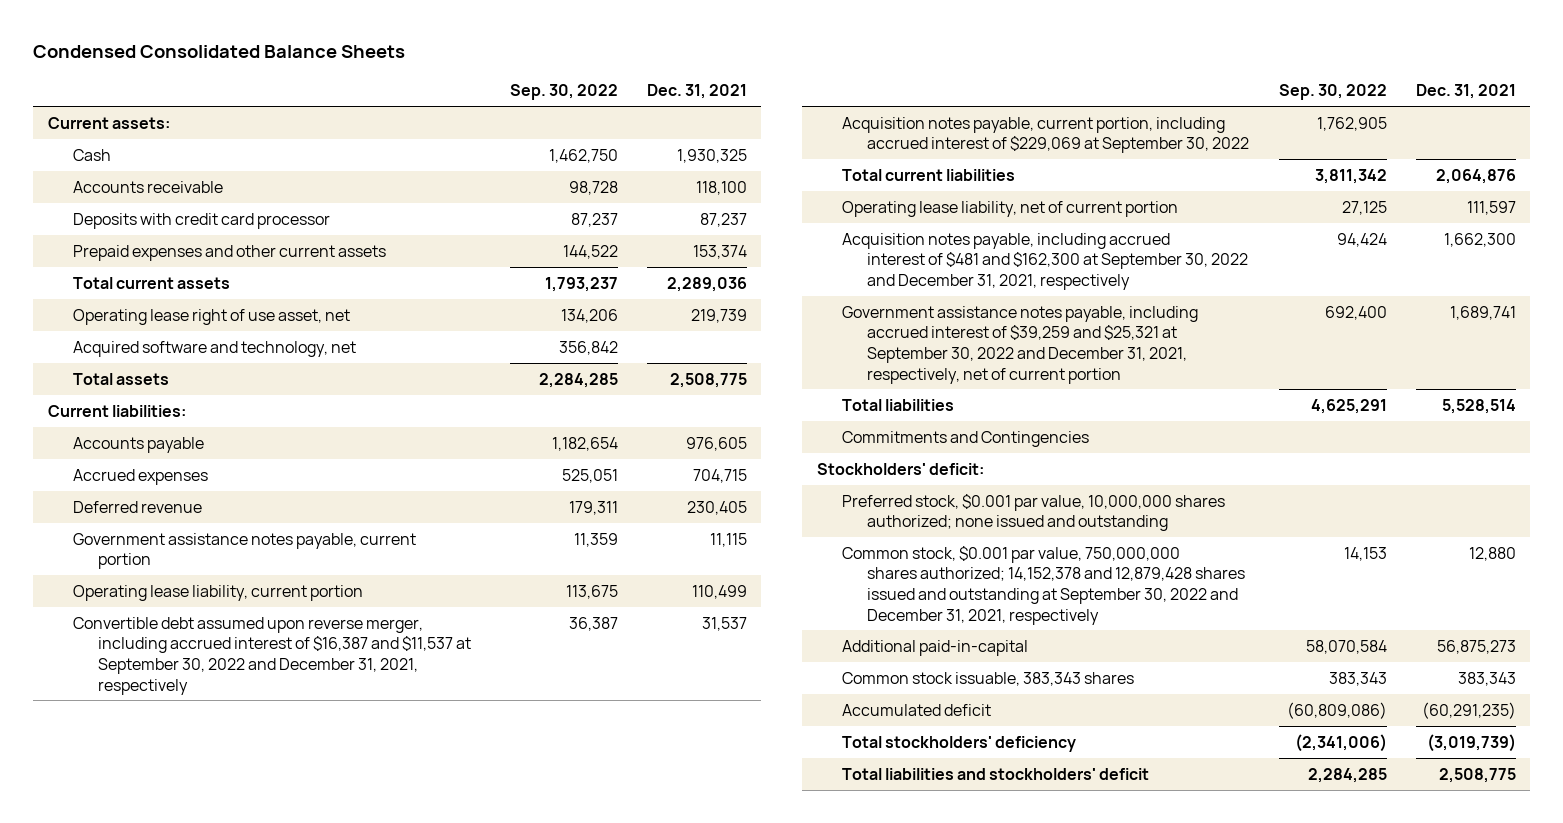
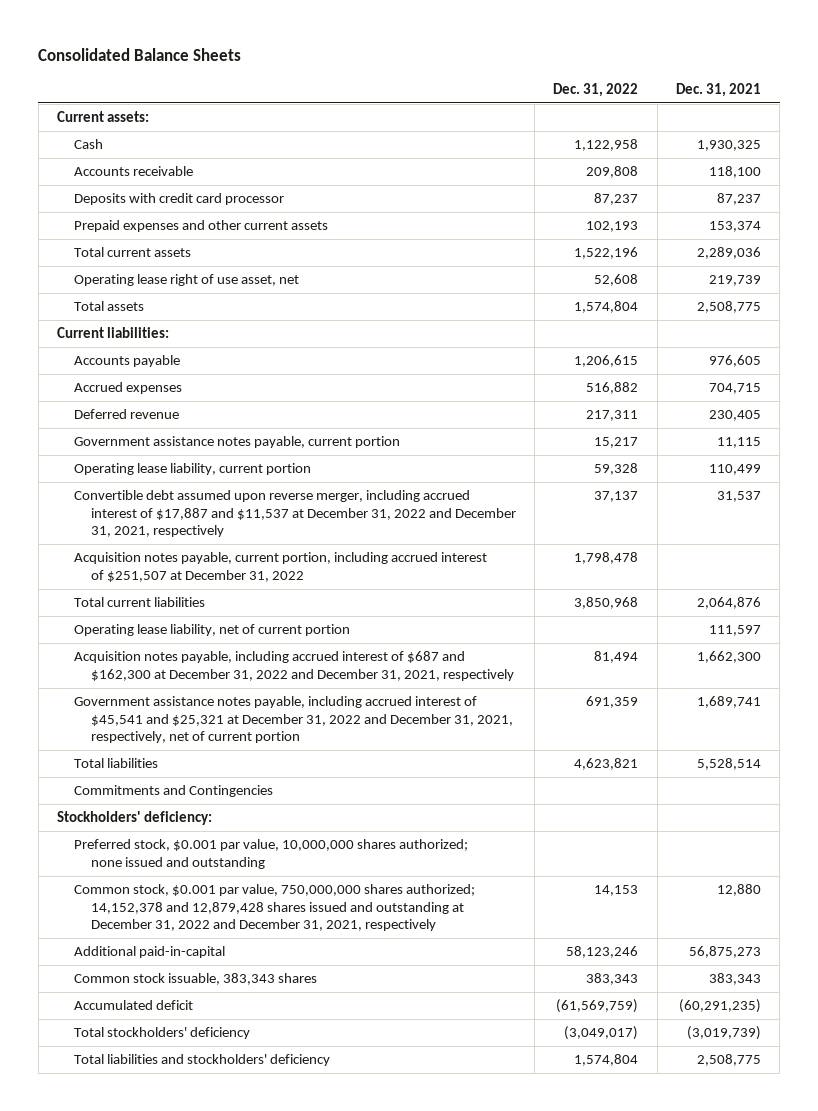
- Condensed Consolidated Balance Sheets
+ Consolidated Balance Sheets
- | Sep. 30, 2022 | Dec. 31, 2021
+ | Dec. 31, 2022 | Dec. 31, 2021
- Acquired software and technology, net | 356,842 |
- Convertible debt assumed upon reverse merger, including accrued interest of $16,387 and $11,537 at September 30, 2022 and December 31, 2021, respectively | 36,387 | 31,537
- Acquisition notes payable, current portion, including accrued interest of $229,069 at September 30, 2022 | 1,762,905 |
+ Convertible debt assumed upon reverse merger, including accrued interest of $17,887 and $11,537 at December 31, 2022 and December 31, 2021, respectively | 37,137 | 31,537
+ Acquisition notes payable, current portion, including accrued interest of $251,507 at December 31, 2022 | 1,798,478 |
- Acquisition notes payable, including accrued interest of $481 and $162,300 at September 30, 2022 and December 31, 2021, respectively | 94,424 | 1,662,300
- Government assistance notes payable, including accrued interest of $39,259 and $25,321 at September 30, 2022 and December 31, 2021, respectively, net of current portion | 692,400 | 1,689,741
+ Acquisition notes payable, including accrued interest of $687 and $162,300 at December 31, 2022 and December 31, 2021, respectively | 81,494 | 1,662,300
+ Government assistance notes payable, including accrued interest of $45,541 and $25,321 at December 31, 2022 and December 31, 2021, respectively, net of current portion | 691,359 | 1,689,741
- Stockholders' deficit:
+ Stockholders' deficiency:
- Common stock, $0.001 par value, 750,000,000 shares authorized; 14,152,378 and 12,879,428 shares issued and outstanding at September 30, 2022 and December 31, 2021, respectively | 14,153 | 12,880
+ Common stock, $0.001 par value, 750,000,000 shares authorized; 14,152,378 and 12,879,428 shares issued and outstanding at December 31, 2022 and December 31, 2021, respectively | 14,153 | 12,880
- Total liabilities and stockholders' deficit | 2,284,285 | 2,508,775
+ Total liabilities and stockholders' deficiency | 1,574,804 | 2,508,775

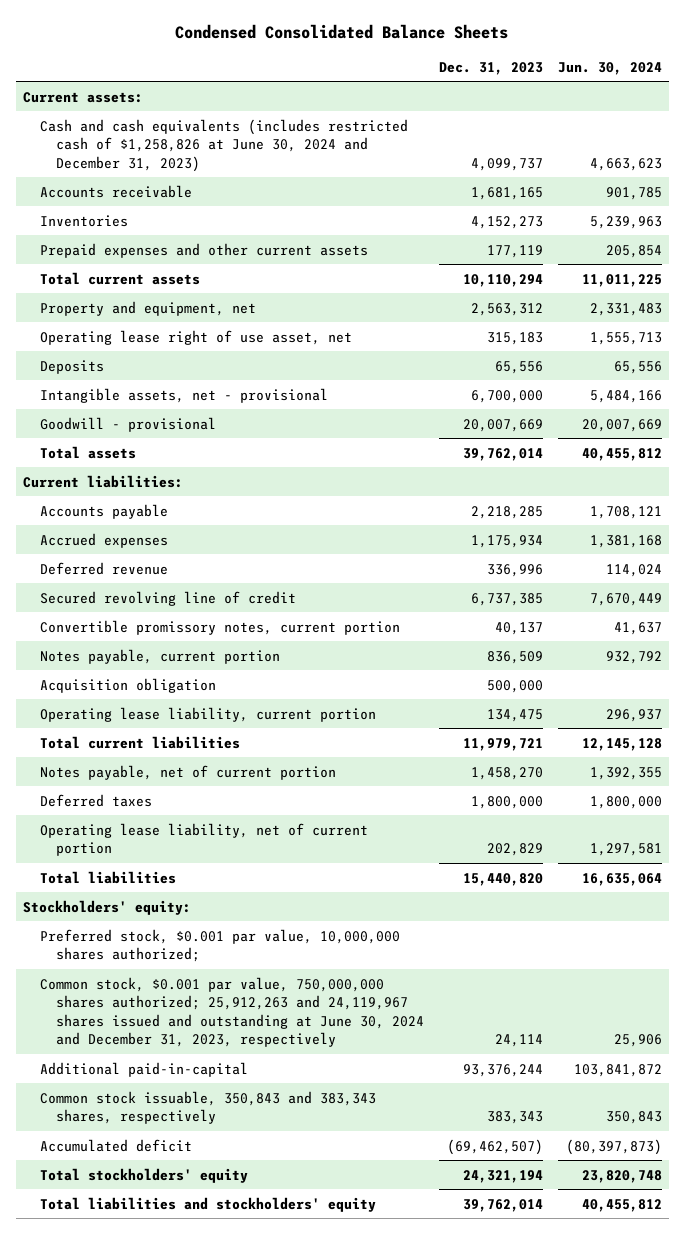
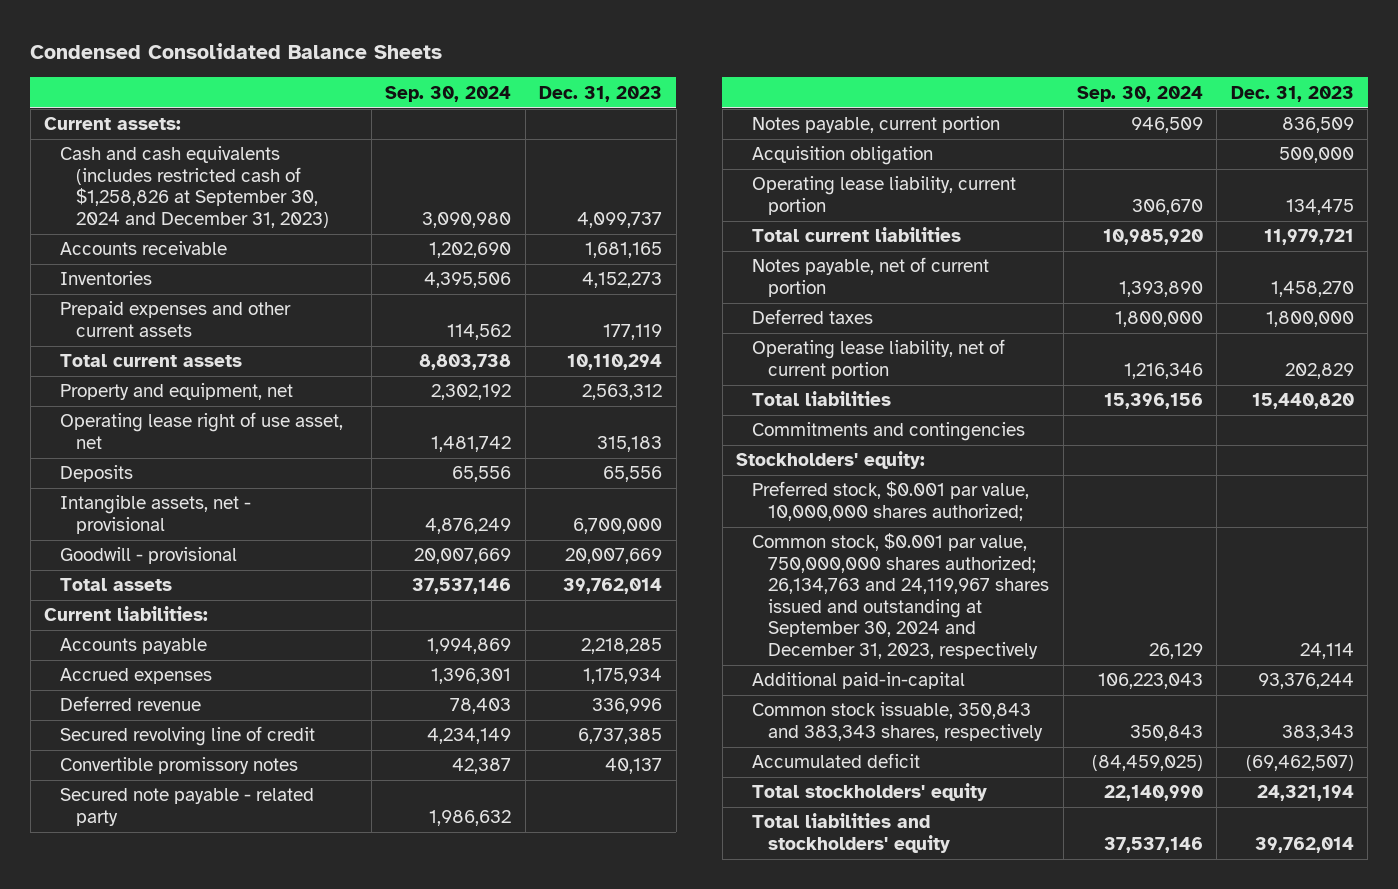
- | Dec. 31, 2023 | Jun. 30, 2024
+ | Sep. 30, 2024 | Dec. 31, 2023
- Cash and cash equivalents (includes restricted cash of $1,258,826 at June 30, 2024 and December 31, 2023) | 4,099,737 | 4,663,623
+ Cash and cash equivalents (includes restricted cash of $1,258,826 at September 30, 2024 and December 31, 2023) | 3,090,980 | 4,099,737
- Convertible promissory notes, current portion | 40,137 | 41,637
+ Convertible promissory notes | 42,387 | 40,137
+ Secured note payable - related party | 1,986,632 |
+ Commitments and contingencies
- Common stock, $0.001 par value, 750,000,000 shares authorized; 25,912,263 and 24,119,967 shares issued and outstanding at June 30, 2024 and December 31, 2023, respectively | 24,114 | 25,906
+ Common stock, $0.001 par value, 750,000,000 shares authorized; 26,134,763 and 24,119,967 shares issued and outstanding at September 30, 2024 and December 31, 2023, respectively | 26,129 | 24,114

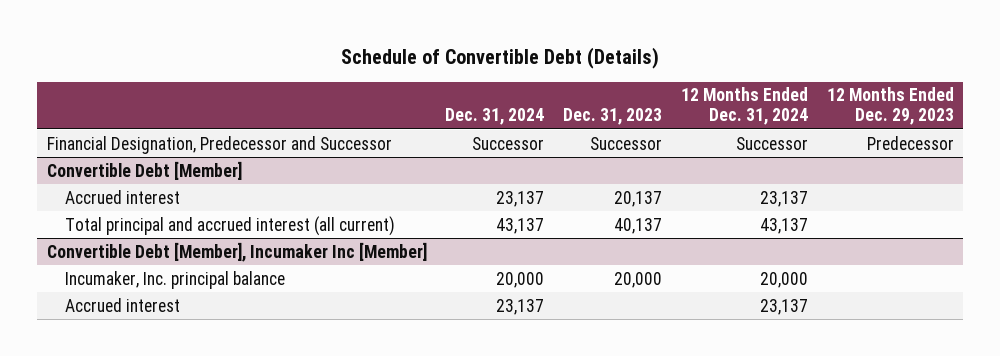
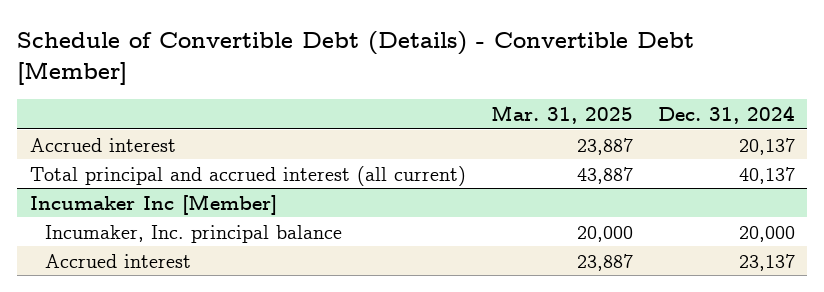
- Schedule of Convertible Debt (Details)
+ Schedule of Convertible Debt (Details) - Convertible Debt [Member]
- | Dec. 31, 2024 | Dec. 31, 2023 | 12 Months Ended Dec. 31, 2024 | 12 Months Ended Dec. 29, 2023
+ | Mar. 31, 2025 | Dec. 31, 2024
- Financial Designation, Predecessor and Successor | Successor | Successor | Successor | Predecessor
- Convertible Debt [Member]
- Accrued interest | 23,137 | 20,137 | 23,137 |
- Total principal and accrued interest (all current) | 43,137 | 40,137 | 43,137 |
- Convertible Debt [Member], Incumaker Inc [Member]
+ Accrued interest | 23,887 | 20,137
+ Total principal and accrued interest (all current) | 43,887 | 40,137
+ Incumaker Inc [Member]

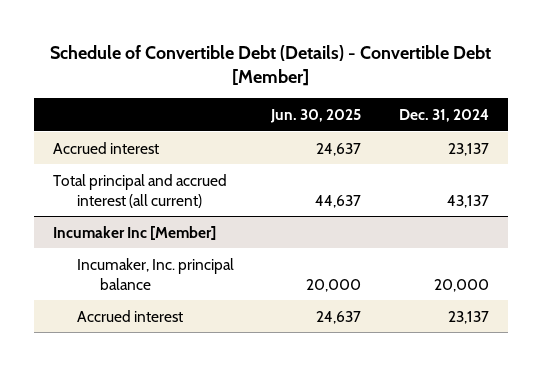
- | Mar. 31, 2025 | Dec. 31, 2024
+ | Jun. 30, 2025 | Dec. 31, 2024
- Accrued interest | 23,887 | 20,137
- Total principal and accrued interest (all current) | 43,887 | 40,137
+ Accrued interest | 24,637 | 23,137
+ Total principal and accrued interest (all current) | 44,637 | 43,137

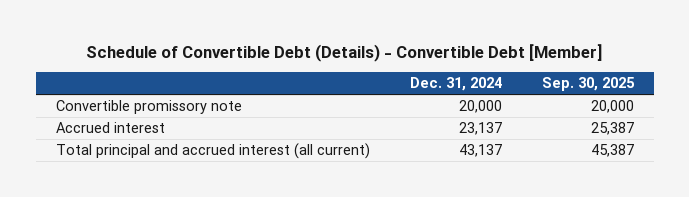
- | Jun. 30, 2025 | Dec. 31, 2024
+ | Dec. 31, 2024 | Sep. 30, 2025
+ Convertible promissory note | 20,000 | 20,000
- Incumaker Inc [Member]
- Incumaker, Inc. principal balance | 20,000 | 20,000
- Accrued interest | 24,637 | 23,137

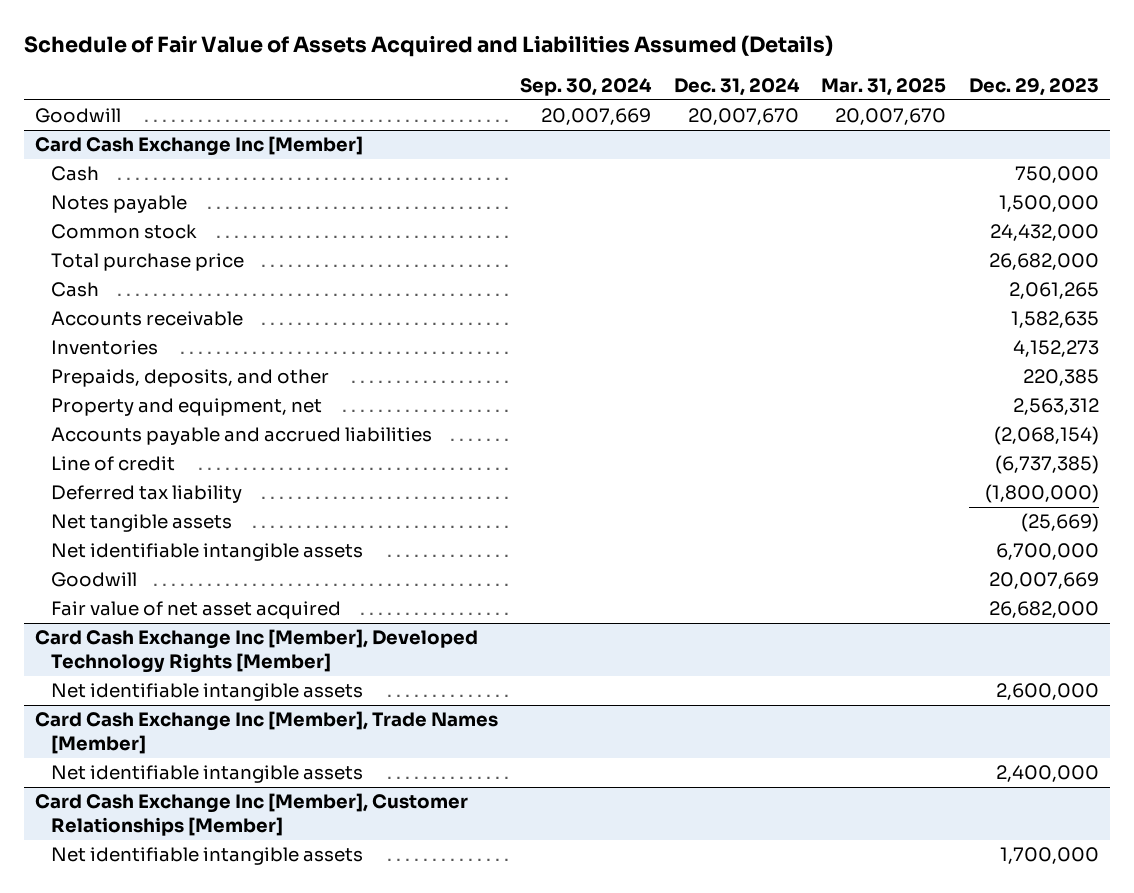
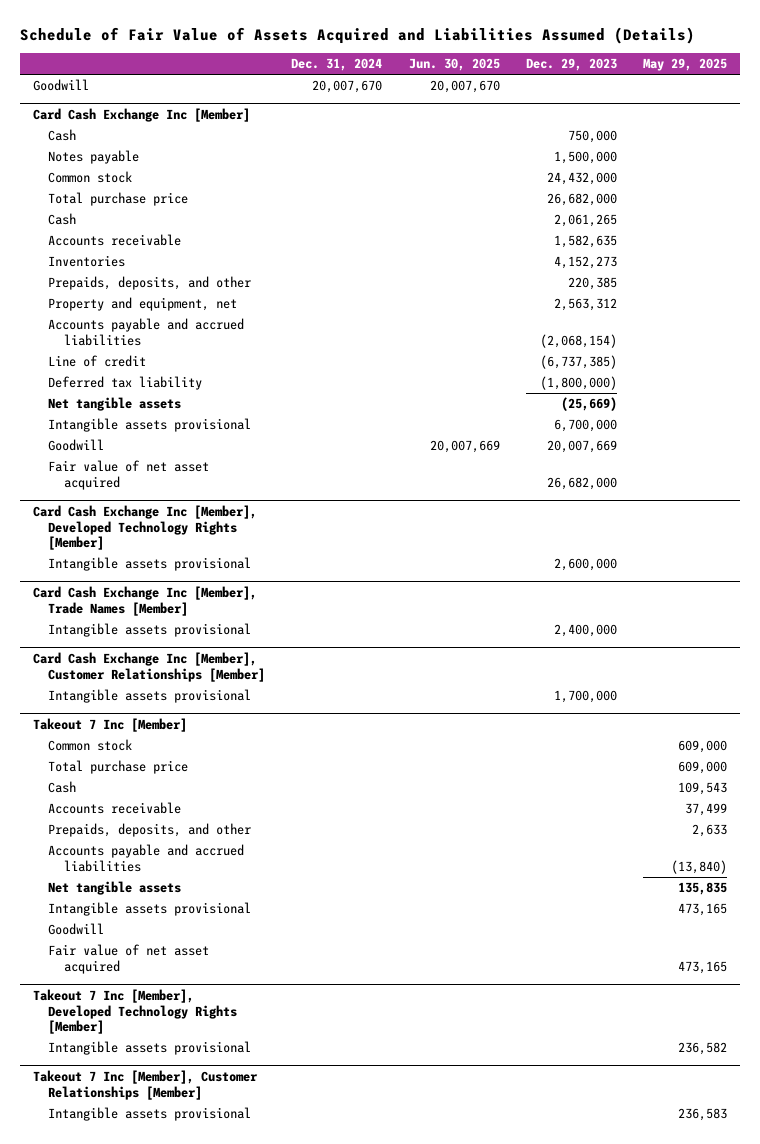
- | Sep. 30, 2024 | Dec. 31, 2024 | Mar. 31, 2025 | Dec. 29, 2023
+ | Dec. 31, 2024 | Jun. 30, 2025 | Dec. 29, 2023 | May 29, 2025
@ Card Cash Exchange Inc [Member]
- Net identifiable intangible assets | | | | 6,700,000
+ Intangible assets provisional | | | 6,700,000 |
@ Card Cash Exchange Inc [Member], Developed Technology Rights [Member]
- Net identifiable intangible assets | | | | 2,600,000
+ Intangible assets provisional | | | 2,600,000 |
@ Card Cash Exchange Inc [Member], Trade Names [Member]
- Net identifiable intangible assets | | | | 2,400,000
+ Intangible assets provisional | | | 2,400,000 |
@ Card Cash Exchange Inc [Member], Customer Relationships [Member]
- Net identifiable intangible assets | | | | 1,700,000
+ Intangible assets provisional | | | 1,700,000 |
+ Takeout 7 Inc [Member]
+ Common stock | | | | 609,000
+ Total purchase price | | | | 609,000
+ Cash | | | | 109,543
+ Accounts receivable | | | | 37,499
+ Prepaids, deposits, and other | | | | 2,633
+ Accounts payable and accrued liabilities | | | | (13,840)
+ Net tangible assets | | | | 135,835
+ Intangible assets provisional | | | | 473,165
+ Goodwill
+ Fair value of net asset acquired | | | | 473,165
+ Takeout 7 Inc [Member], Developed Technology Rights [Member]
+ Intangible assets provisional | | | | 236,582
+ Takeout 7 Inc [Member], Customer Relationships [Member]
+ Intangible assets provisional | | | | 236,583

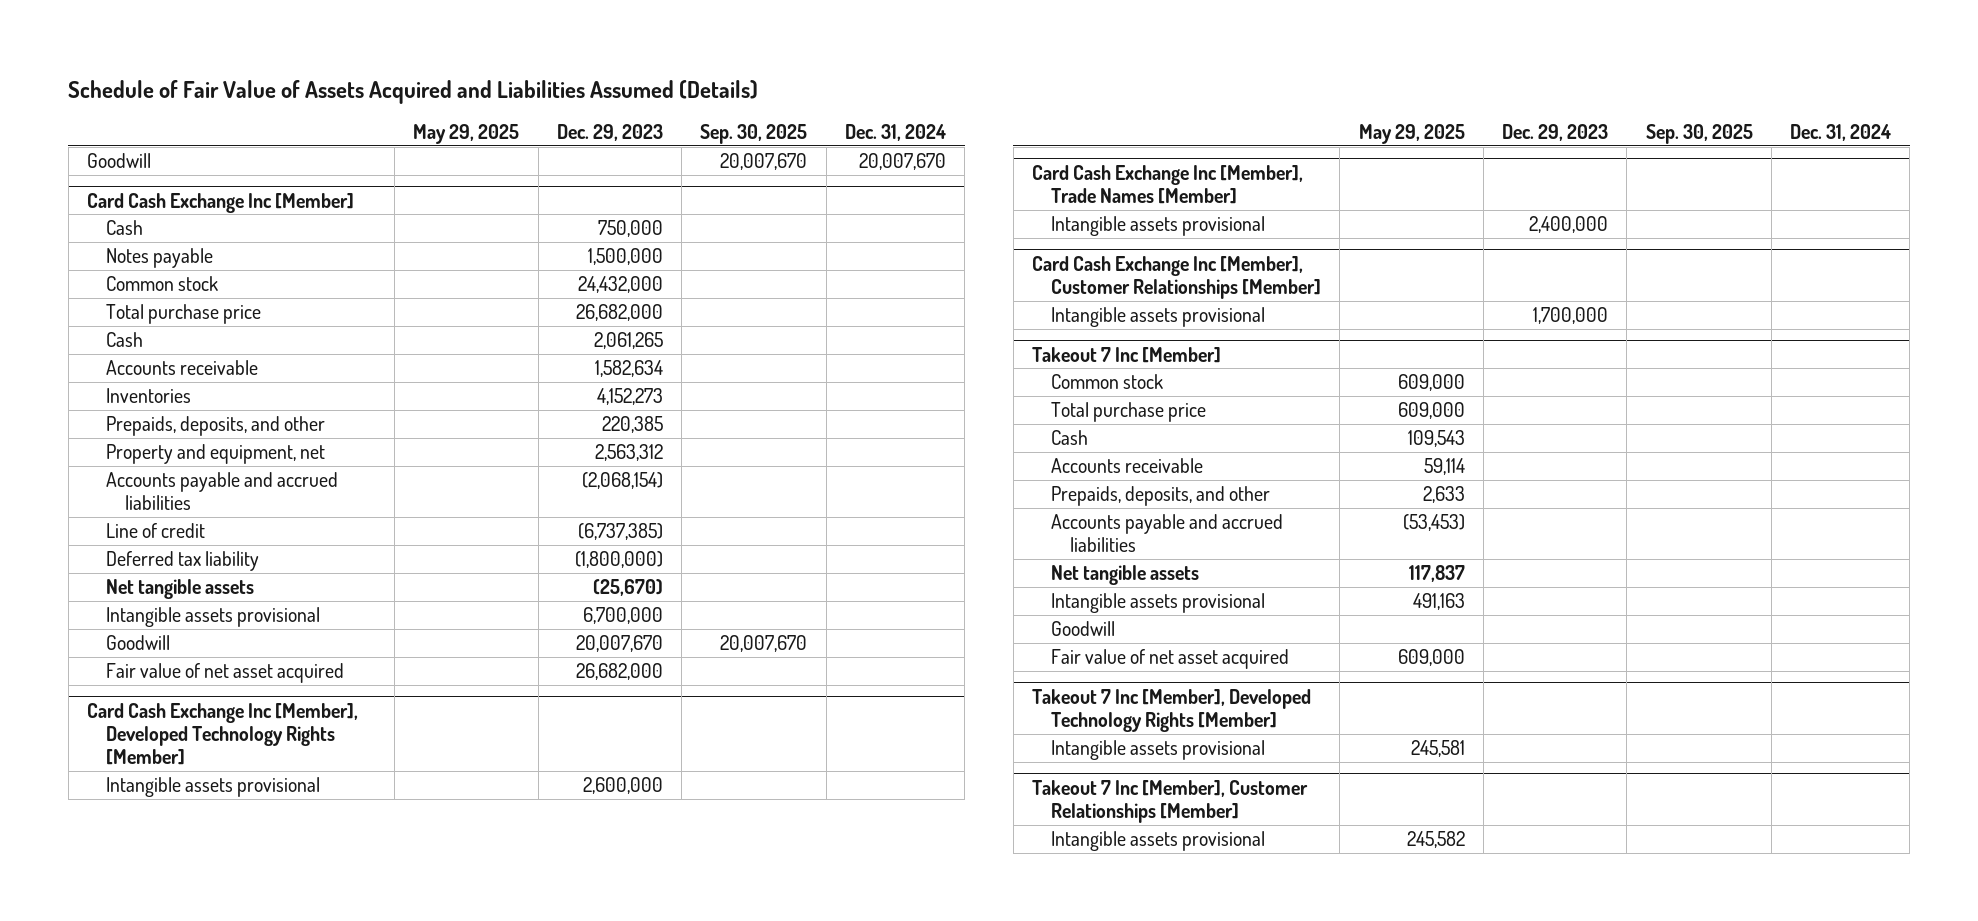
- | Dec. 31, 2024 | Jun. 30, 2025 | Dec. 29, 2023 | May 29, 2025
+ | May 29, 2025 | Dec. 29, 2023 | Sep. 30, 2025 | Dec. 31, 2024
@ Card Cash Exchange Inc [Member]
- Accounts receivable | | | 1,582,635 |
+ Accounts receivable | | 1,582,634 | |
- Net tangible assets | | | (25,669) |
+ Net tangible assets | | (25,670) | |
- Goodwill | | 20,007,669 | 20,007,669 |
+ Goodwill | | 20,007,670 | 20,007,670 |
@ Takeout 7 Inc [Member]
- Accounts receivable | | | | 37,499
+ Accounts receivable | 59,114 | | |
- Accounts payable and accrued liabilities | | | | (13,840)
- Net tangible assets | | | | 135,835
- Intangible assets provisional | | | | 473,165
+ Accounts payable and accrued liabilities | (53,453) | | |
+ Net tangible assets | 117,837 | | |
+ Intangible assets provisional | 491,163 | | |
- Fair value of net asset acquired | | | | 473,165
+ Fair value of net asset acquired | 609,000 | | |
@ Takeout 7 Inc [Member], Developed Technology Rights [Member]
- Intangible assets provisional | | | | 236,582
+ Intangible assets provisional | 245,581 | | |
@ Takeout 7 Inc [Member], Customer Relationships [Member]
- Intangible assets provisional | | | | 236,583
+ Intangible assets provisional | 245,582 | | |

